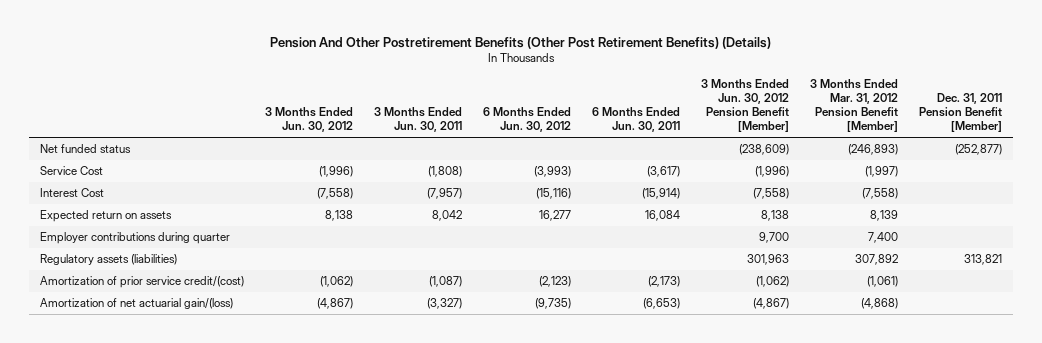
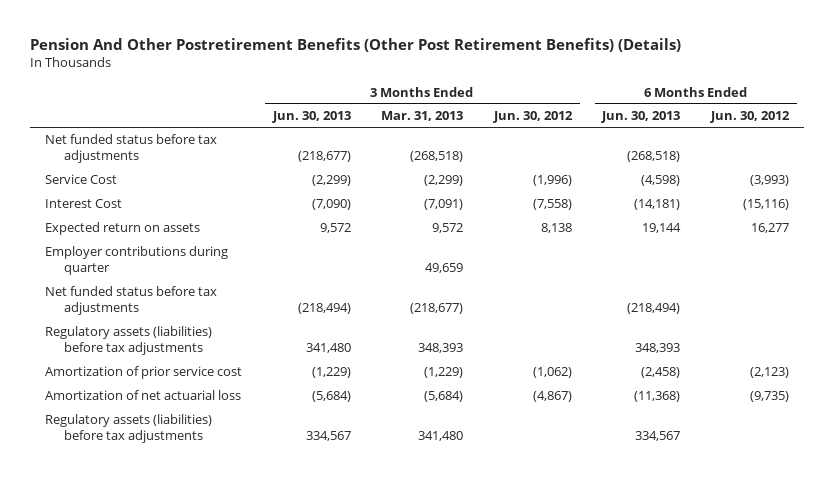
- | 3 Months Ended Jun. 30, 2012 | 3 Months Ended Jun. 30, 2011 | 6 Months Ended Jun. 30, 2012 | 6 Months Ended Jun. 30, 2011 | 3 Months Ended Jun. 30, 2012 Pension Benefit [Member] | 3 Months Ended Mar. 31, 2012 Pension Benefit [Member] | Dec. 31, 2011 Pension Benefit [Member]
+ | 3 Months Ended Jun. 30, 2013 | 3 Months Ended Mar. 31, 2013 | 3 Months Ended Jun. 30, 2012 | 6 Months Ended Jun. 30, 2013 | 6 Months Ended Jun. 30, 2012
- Net funded status | | | | | (238,609) | (246,893) | (252,877)
+ Net funded status before tax adjustments | (218,677) | (268,518) | | (268,518) |
- Regulatory assets (liabilities) | | | | | 301,963 | 307,892 | 313,821
- Amortization of prior service credit/(cost) | (1,062) | (1,087) | (2,123) | (2,173) | (1,062) | (1,061) |
- Amortization of net actuarial gain/(loss) | (4,867) | (3,327) | (9,735) | (6,653) | (4,867) | (4,868) |
+ Net funded status before tax adjustments | (218,494) | (218,677) | | (218,494) |
+ Regulatory assets (liabilities) before tax adjustments | 341,480 | 348,393 | | 348,393 |
+ Amortization of prior service cost | (1,229) | (1,229) | (1,062) | (2,458) | (2,123)
+ Amortization of net actuarial loss | (5,684) | (5,684) | (4,867) | (11,368) | (9,735)
+ Regulatory assets (liabilities) before tax adjustments | 334,567 | 341,480 | | 334,567 |

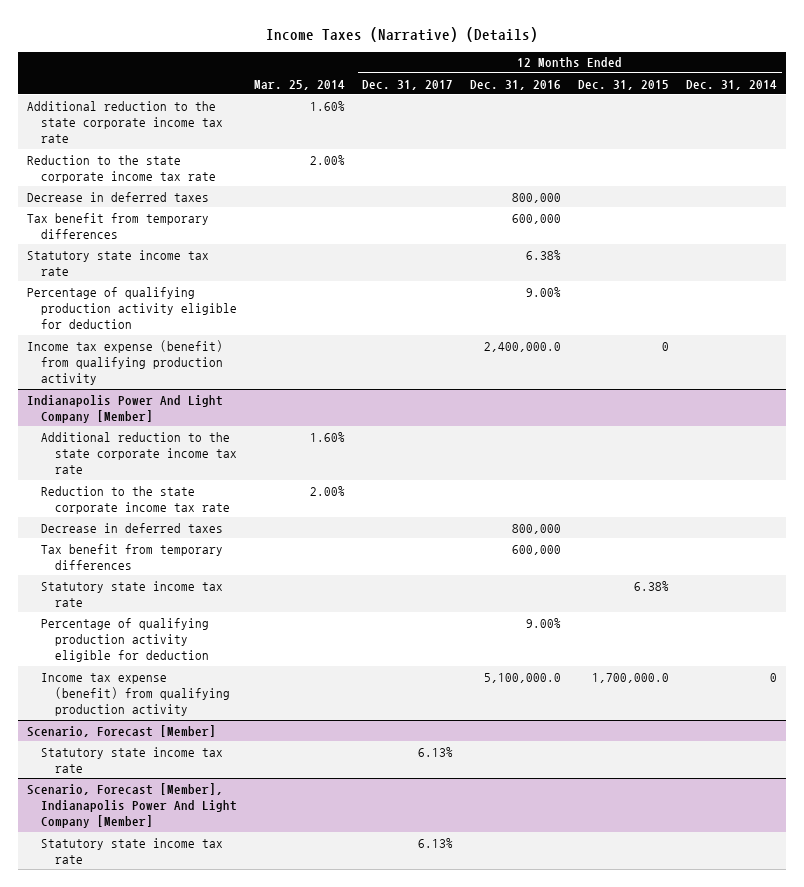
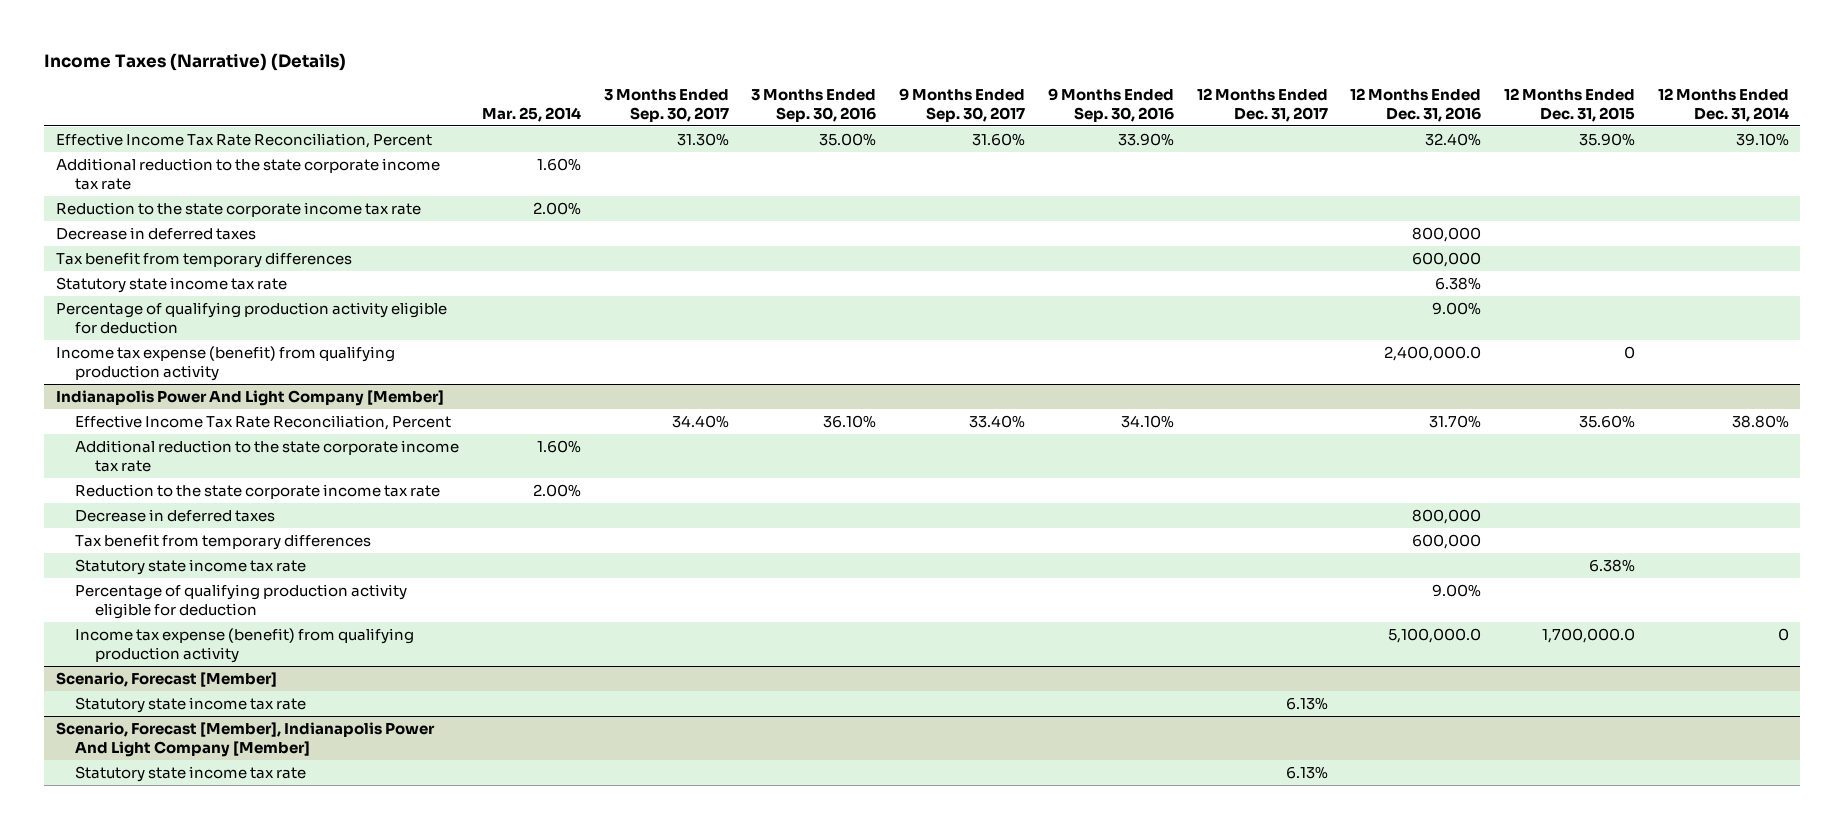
- | Mar. 25, 2014 | 12 Months Ended Dec. 31, 2017 | 12 Months Ended Dec. 31, 2016 | 12 Months Ended Dec. 31, 2015 | 12 Months Ended Dec. 31, 2014
+ | Mar. 25, 2014 | 3 Months Ended Sep. 30, 2017 | 3 Months Ended Sep. 30, 2016 | 9 Months Ended Sep. 30, 2017 | 9 Months Ended Sep. 30, 2016 | 12 Months Ended Dec. 31, 2017 | 12 Months Ended Dec. 31, 2016 | 12 Months Ended Dec. 31, 2015 | 12 Months Ended Dec. 31, 2014
+ Effective Income Tax Rate Reconciliation, Percent | | 31.30% | 35.00% | 31.60% | 33.90% | | 32.40% | 35.90% | 39.10%
@ Indianapolis Power And Light Company [Member]
+ Effective Income Tax Rate Reconciliation, Percent | | 34.40% | 36.10% | 33.40% | 34.10% | | 31.70% | 35.60% | 38.80%

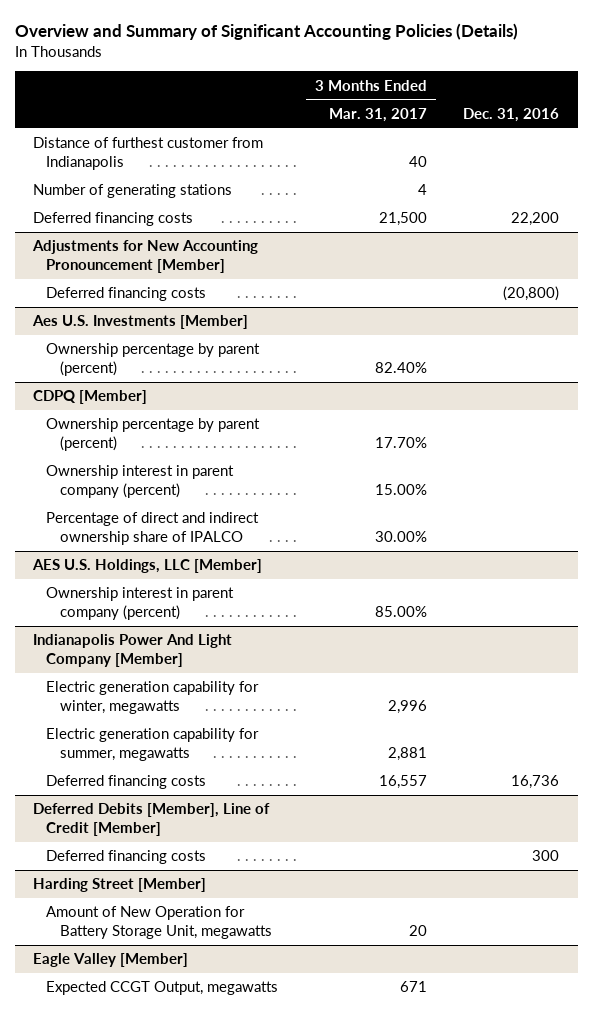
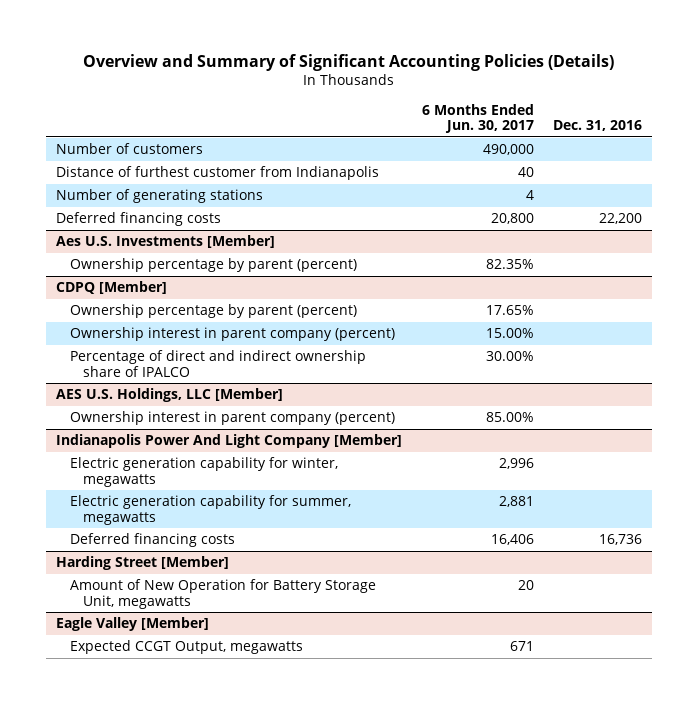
- | 3 Months Ended Mar. 31, 2017 | Dec. 31, 2016
+ | 6 Months Ended Jun. 30, 2017 | Dec. 31, 2016
+ Number of customers | 490,000 |
- Adjustments for New Accounting Pronouncement [Member]
- Deferred financing costs | | (20,800)
- Deferred Debits [Member], Line of Credit [Member]
- Deferred financing costs | | 300

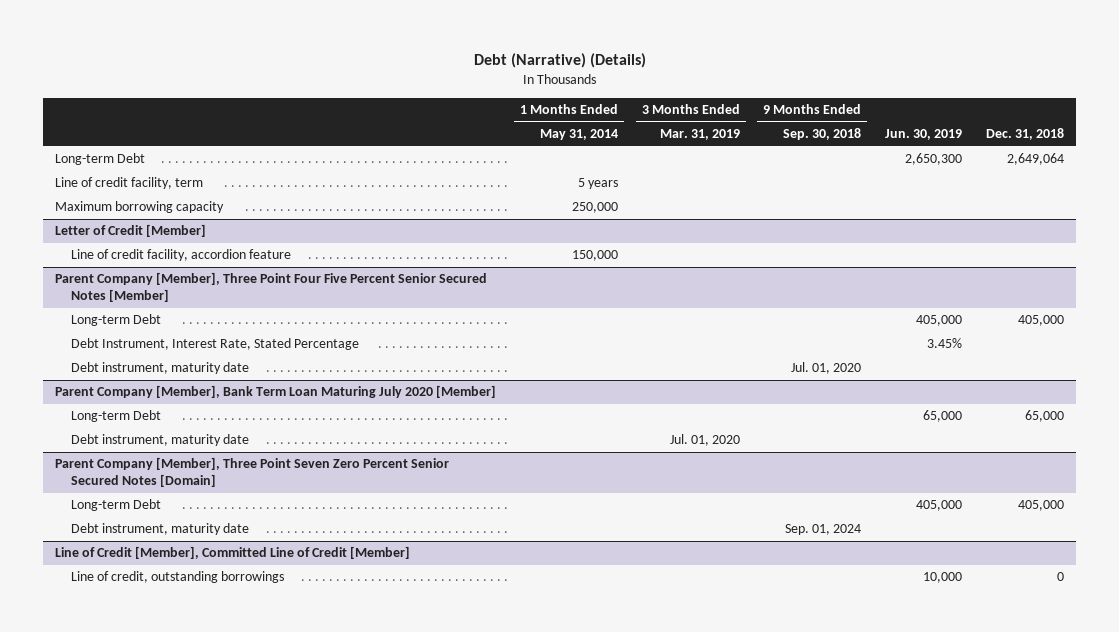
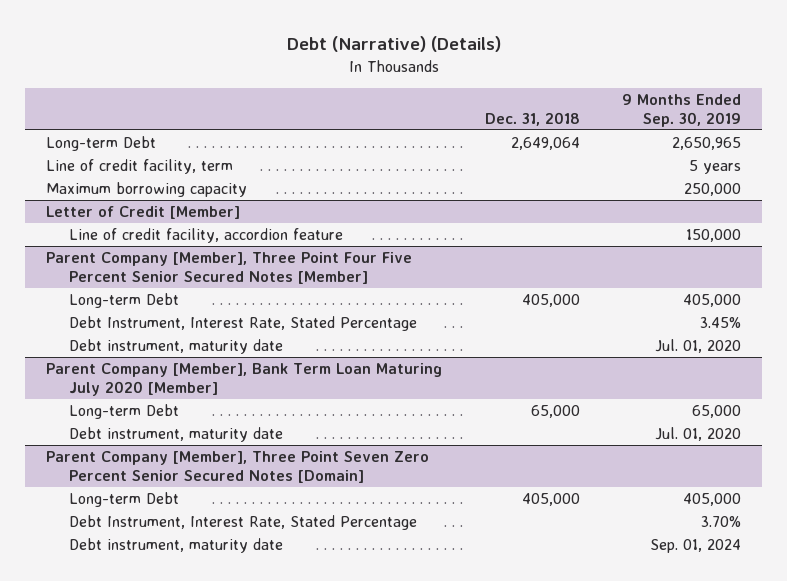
- | 1 Months Ended May 31, 2014 | 3 Months Ended Mar. 31, 2019 | 9 Months Ended Sep. 30, 2018 | Jun. 30, 2019 | Dec. 31, 2018
+ | Dec. 31, 2018 | 9 Months Ended Sep. 30, 2019
@ Parent Company [Member], Three Point Seven Zero Percent Senior Secured Notes [Domain]
+ Debt Instrument, Interest Rate, Stated Percentage | | 3.70%
- Line of Credit [Member], Committed Line of Credit [Member]
- Line of credit, outstanding borrowings | | | | 10,000 | 0

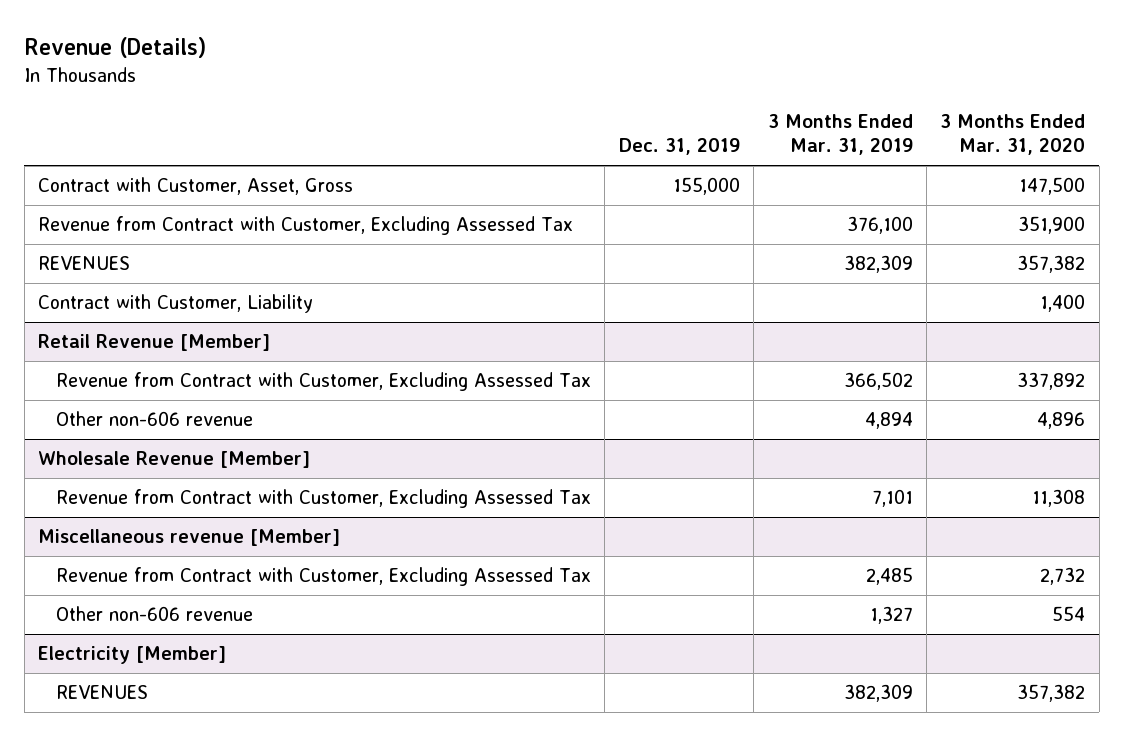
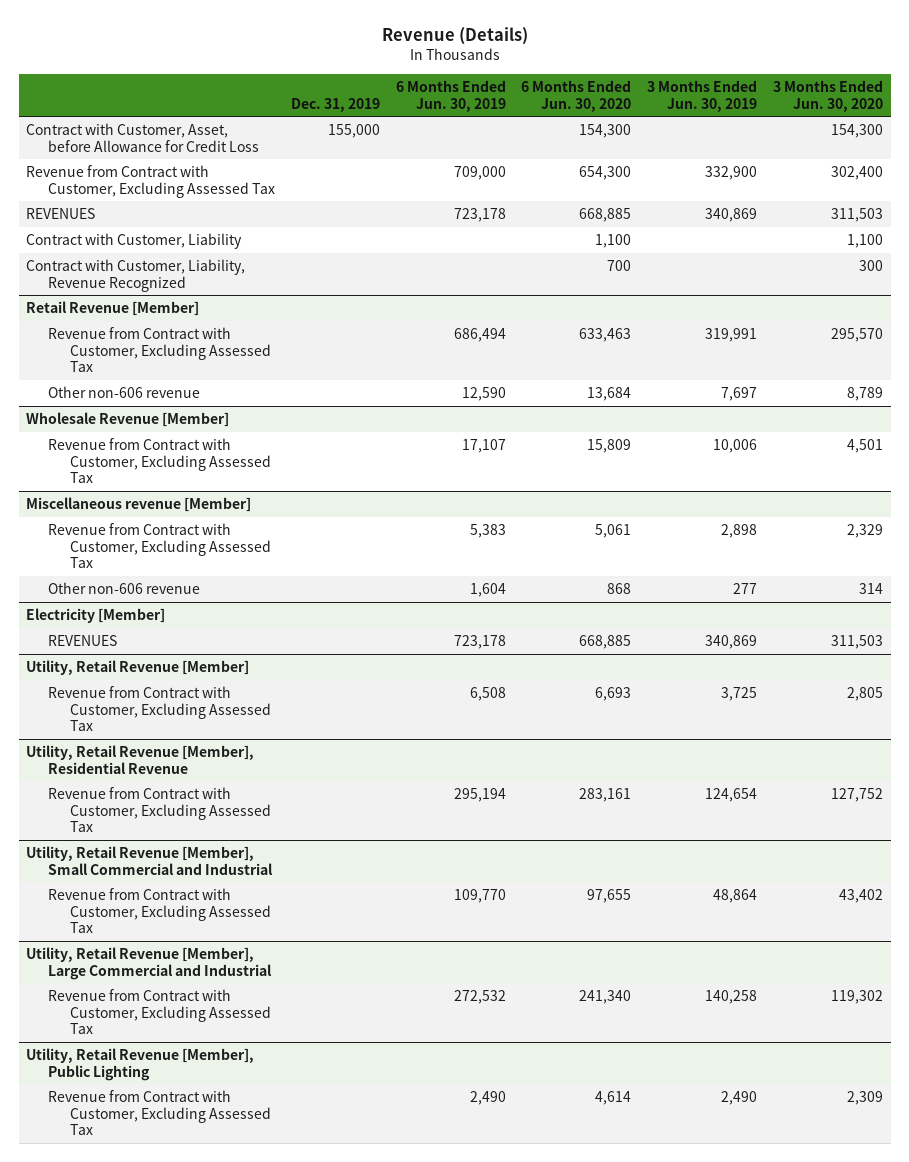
- | Dec. 31, 2019 | 3 Months Ended Mar. 31, 2019 | 3 Months Ended Mar. 31, 2020
+ | Dec. 31, 2019 | 6 Months Ended Jun. 30, 2019 | 6 Months Ended Jun. 30, 2020 | 3 Months Ended Jun. 30, 2019 | 3 Months Ended Jun. 30, 2020
- Contract with Customer, Asset, Gross | 155,000 | | 147,500
+ Contract with Customer, Asset, before Allowance for Credit Loss | 155,000 | | 154,300 | | 154,300
+ Contract with Customer, Liability, Revenue Recognized | | | 700 | | 300
+ Utility, Retail Revenue [Member]
+ Revenue from Contract with Customer, Excluding Assessed Tax | | 6,508 | 6,693 | 3,725 | 2,805
+ Utility, Retail Revenue [Member], Residential Revenue
+ Revenue from Contract with Customer, Excluding Assessed Tax | | 295,194 | 283,161 | 124,654 | 127,752
+ Utility, Retail Revenue [Member], Small Commercial and Industrial
+ Revenue from Contract with Customer, Excluding Assessed Tax | | 109,770 | 97,655 | 48,864 | 43,402
+ Utility, Retail Revenue [Member], Large Commercial and Industrial
+ Revenue from Contract with Customer, Excluding Assessed Tax | | 272,532 | 241,340 | 140,258 | 119,302
+ Utility, Retail Revenue [Member], Public Lighting
+ Revenue from Contract with Customer, Excluding Assessed Tax | | 2,490 | 4,614 | 2,490 | 2,309

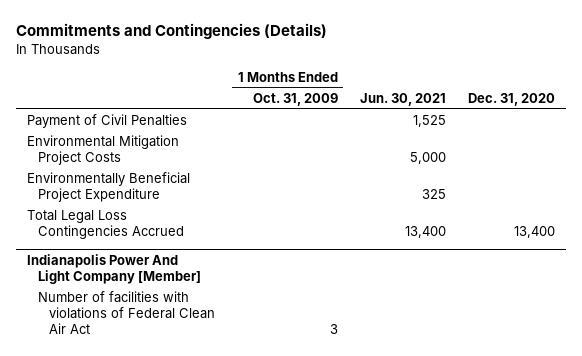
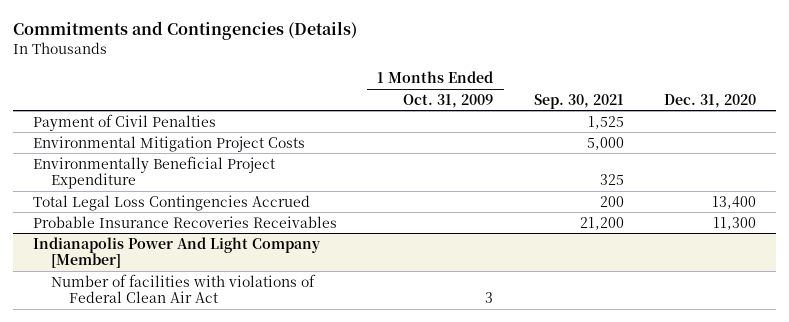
- | 1 Months Ended Oct. 31, 2009 | Jun. 30, 2021 | Dec. 31, 2020
+ | 1 Months Ended Oct. 31, 2009 | Sep. 30, 2021 | Dec. 31, 2020
+ Probable Insurance Recoveries Receivables | | 21,200 | 11,300

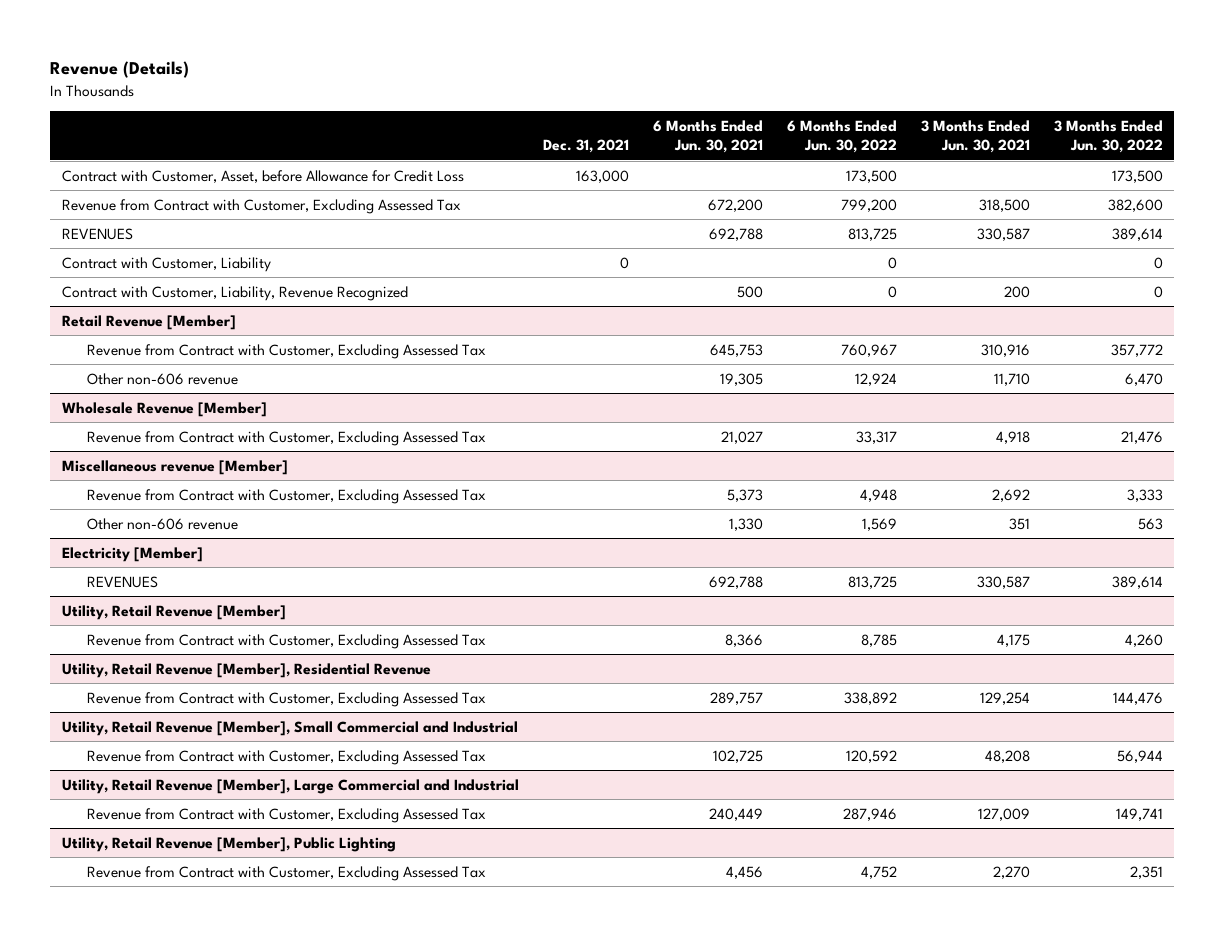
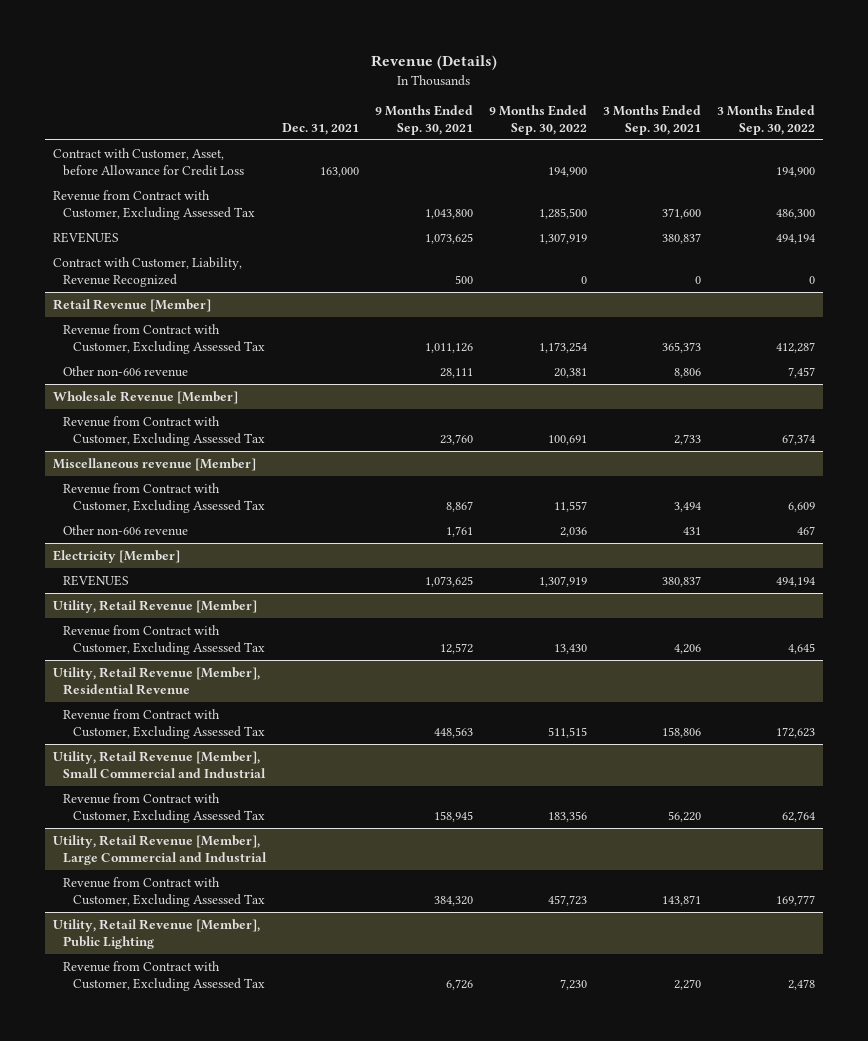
- | Dec. 31, 2021 | 6 Months Ended Jun. 30, 2021 | 6 Months Ended Jun. 30, 2022 | 3 Months Ended Jun. 30, 2021 | 3 Months Ended Jun. 30, 2022
+ | Dec. 31, 2021 | 9 Months Ended Sep. 30, 2021 | 9 Months Ended Sep. 30, 2022 | 3 Months Ended Sep. 30, 2021 | 3 Months Ended Sep. 30, 2022
- Contract with Customer, Liability | 0 | | 0 | | 0

